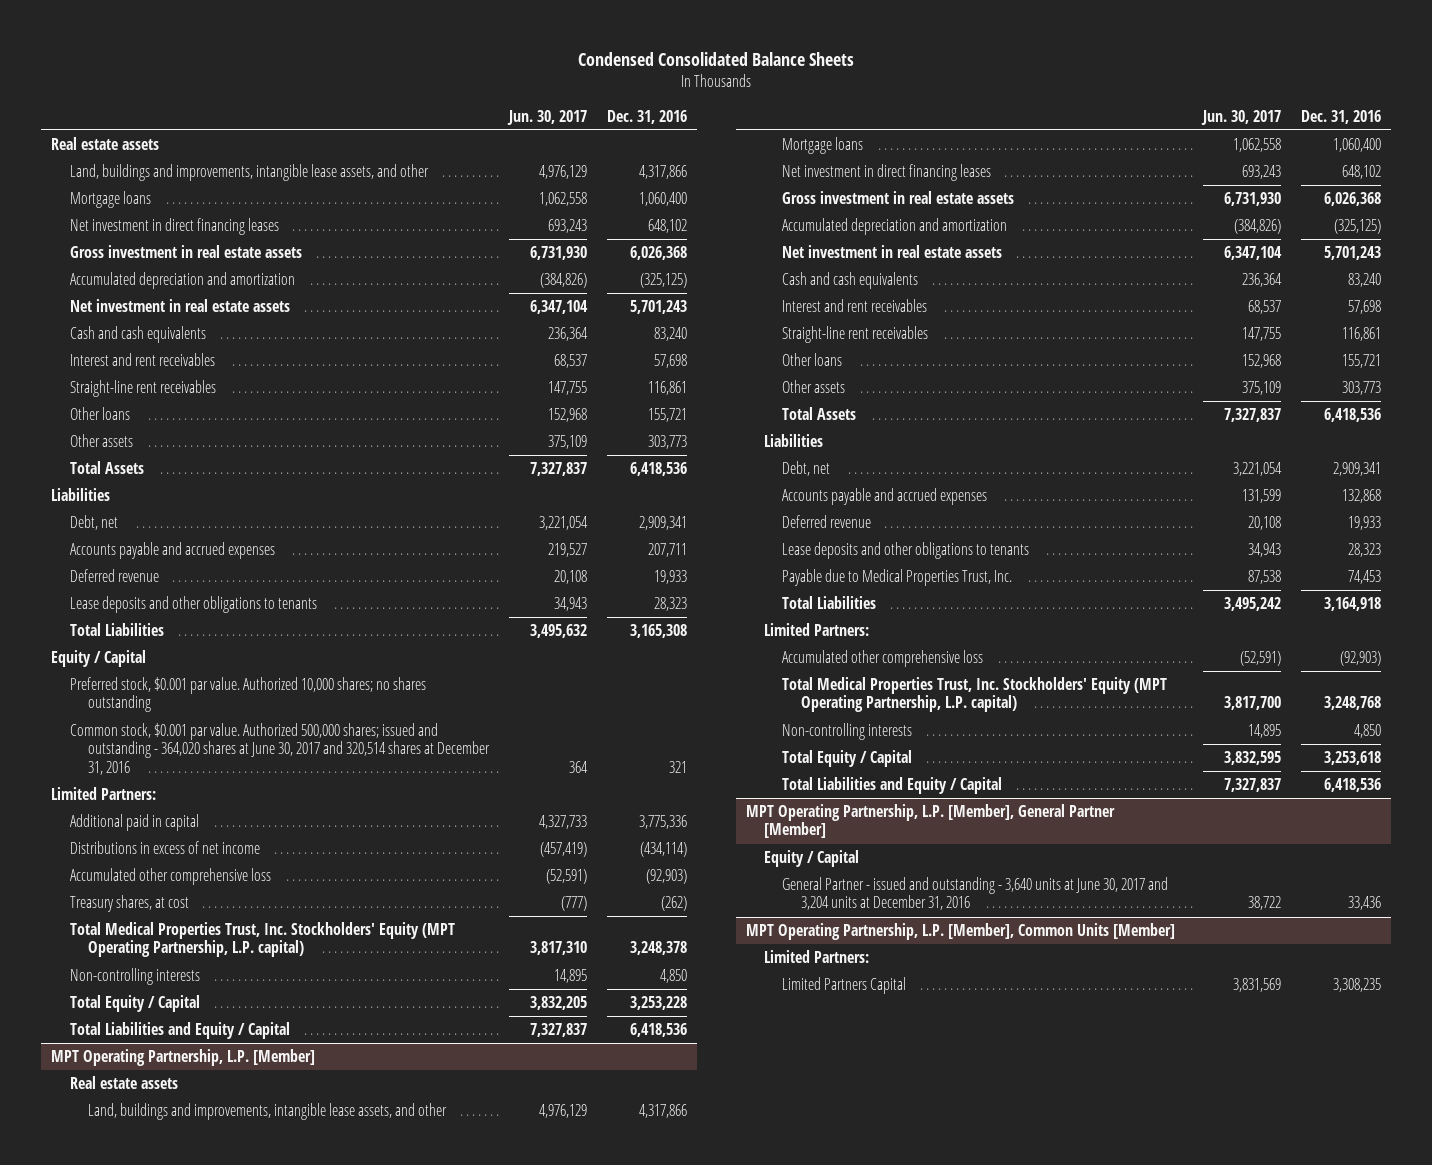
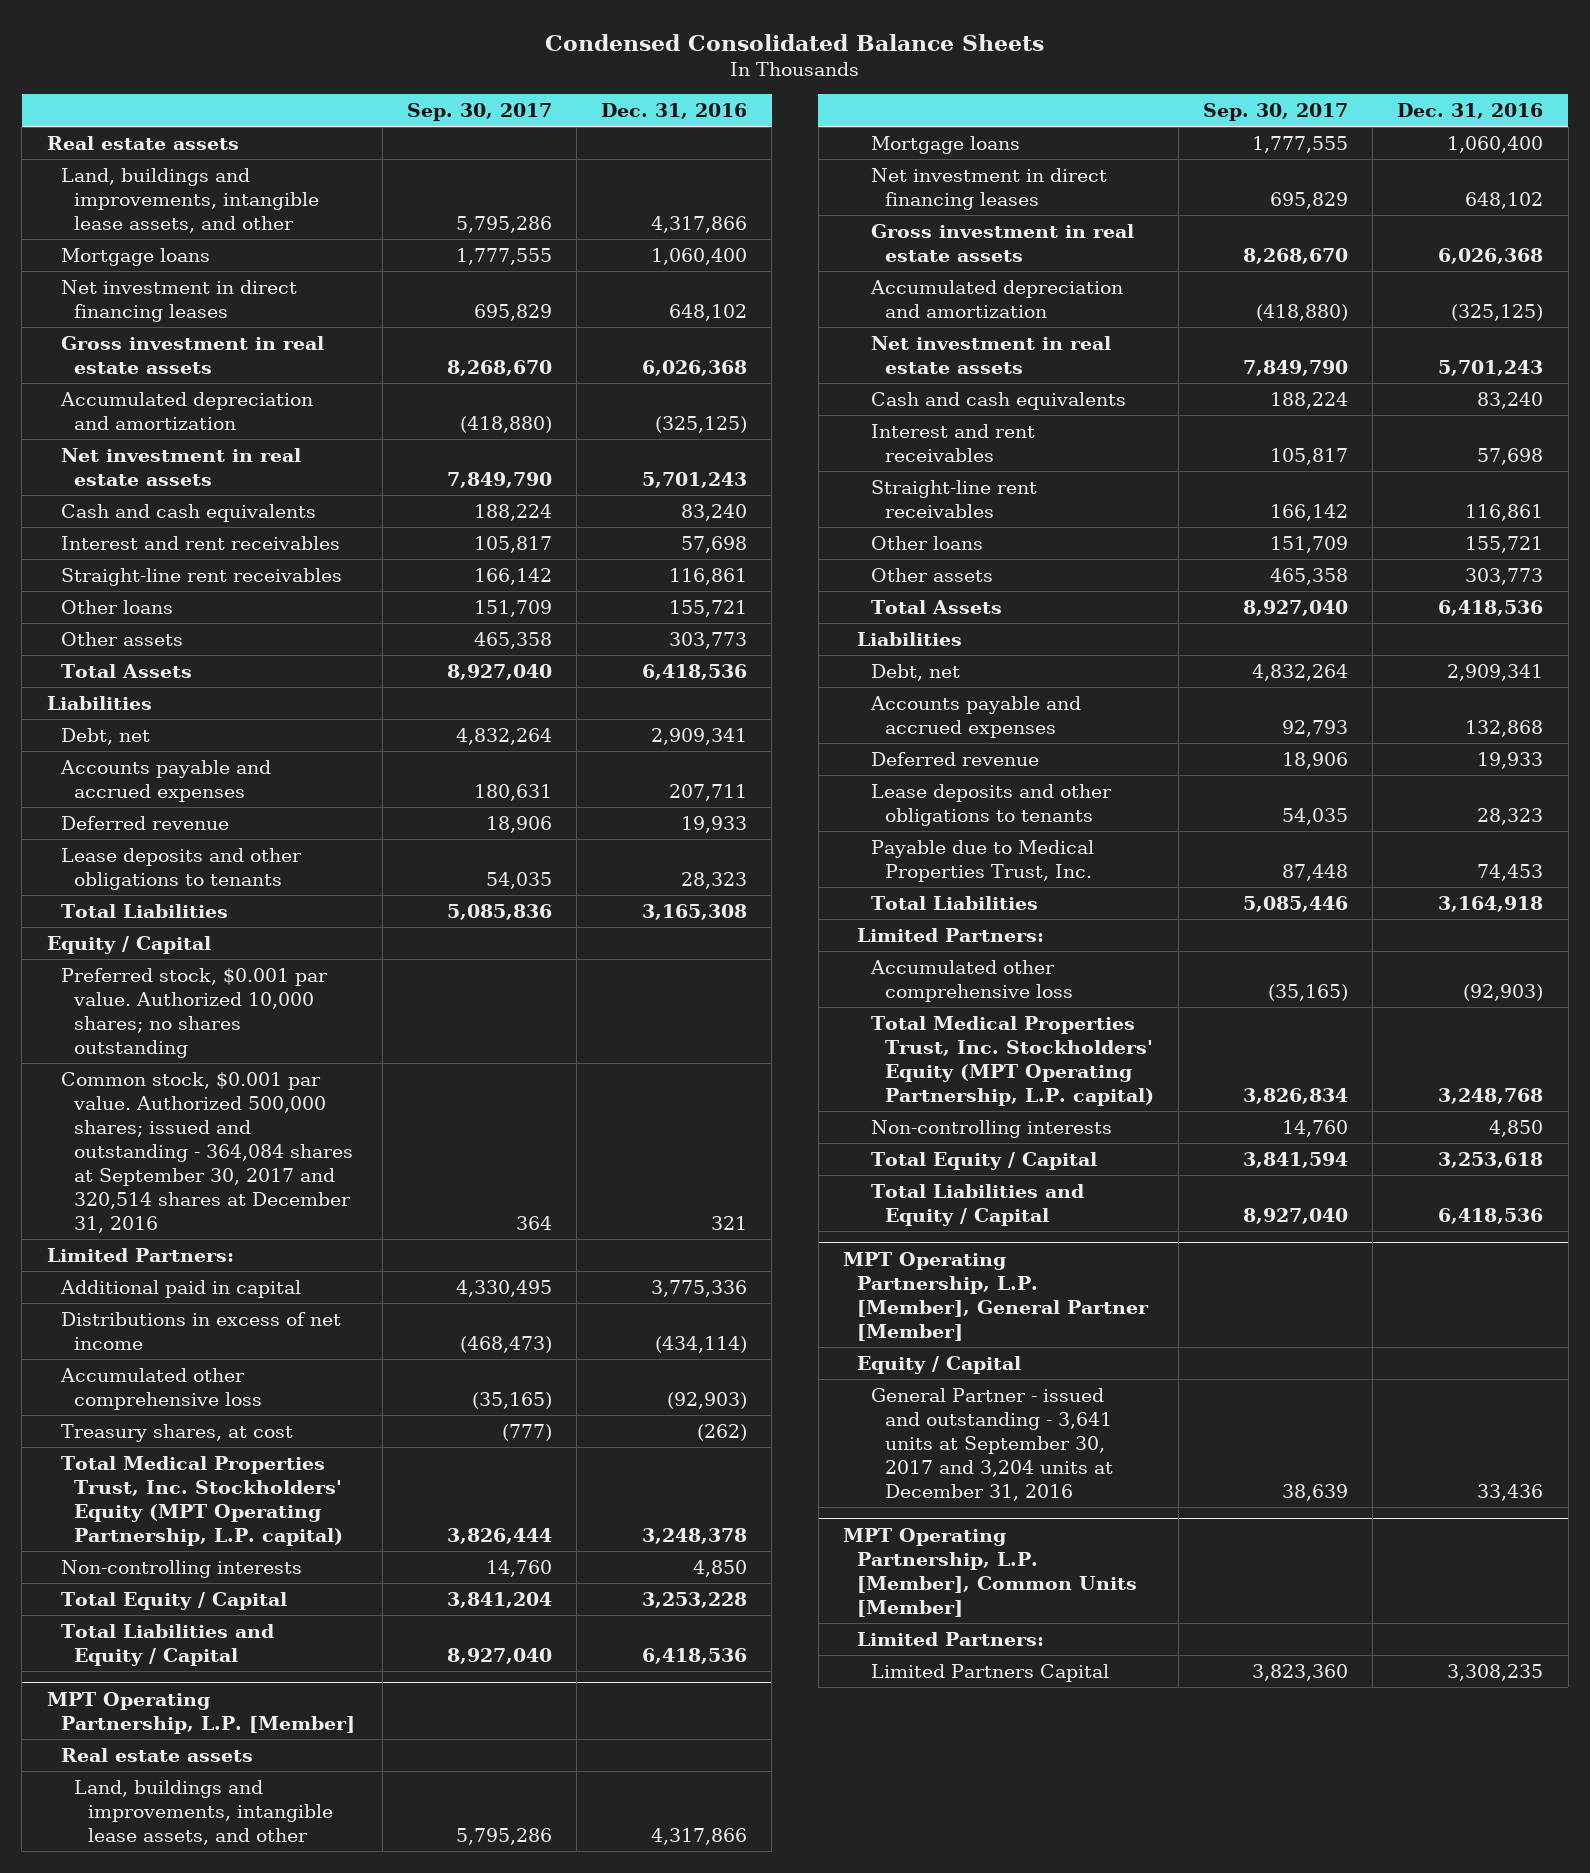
- | Jun. 30, 2017 | Dec. 31, 2016
+ | Sep. 30, 2017 | Dec. 31, 2016
- Common stock, $0.001 par value. Authorized 500,000 shares; issued and outstanding - 364,020 shares at June 30, 2017 and 320,514 shares at December 31, 2016 | 364 | 321
+ Common stock, $0.001 par value. Authorized 500,000 shares; issued and outstanding - 364,084 shares at September 30, 2017 and 320,514 shares at December 31, 2016 | 364 | 321
@ MPT Operating Partnership, L.P. [Member], General Partner [Member]
- General Partner - issued and outstanding - 3,640 units at June 30, 2017 and 3,204 units at December 31, 2016 | 38,722 | 33,436
+ General Partner - issued and outstanding - 3,641 units at September 30, 2017 and 3,204 units at December 31, 2016 | 38,639 | 33,436

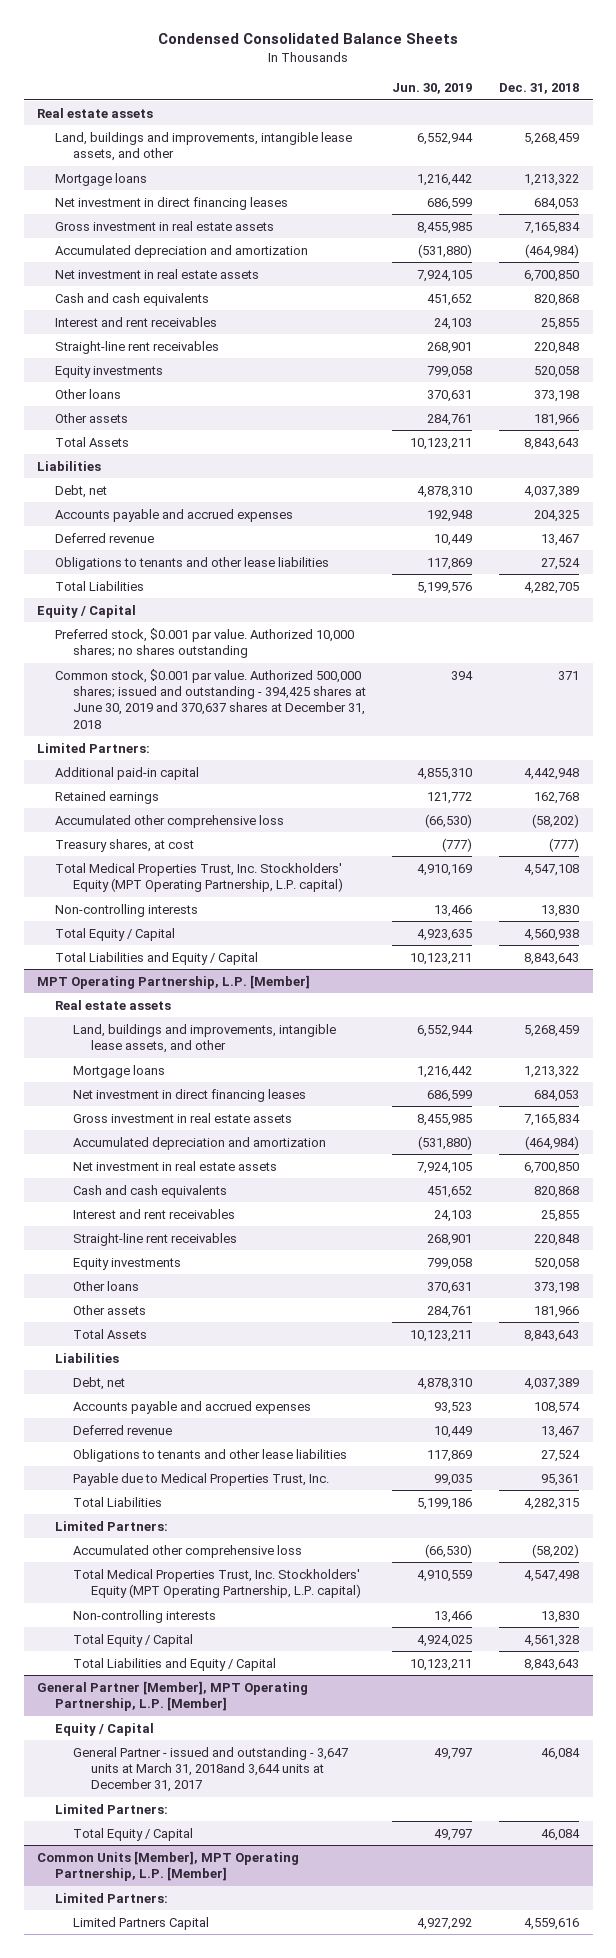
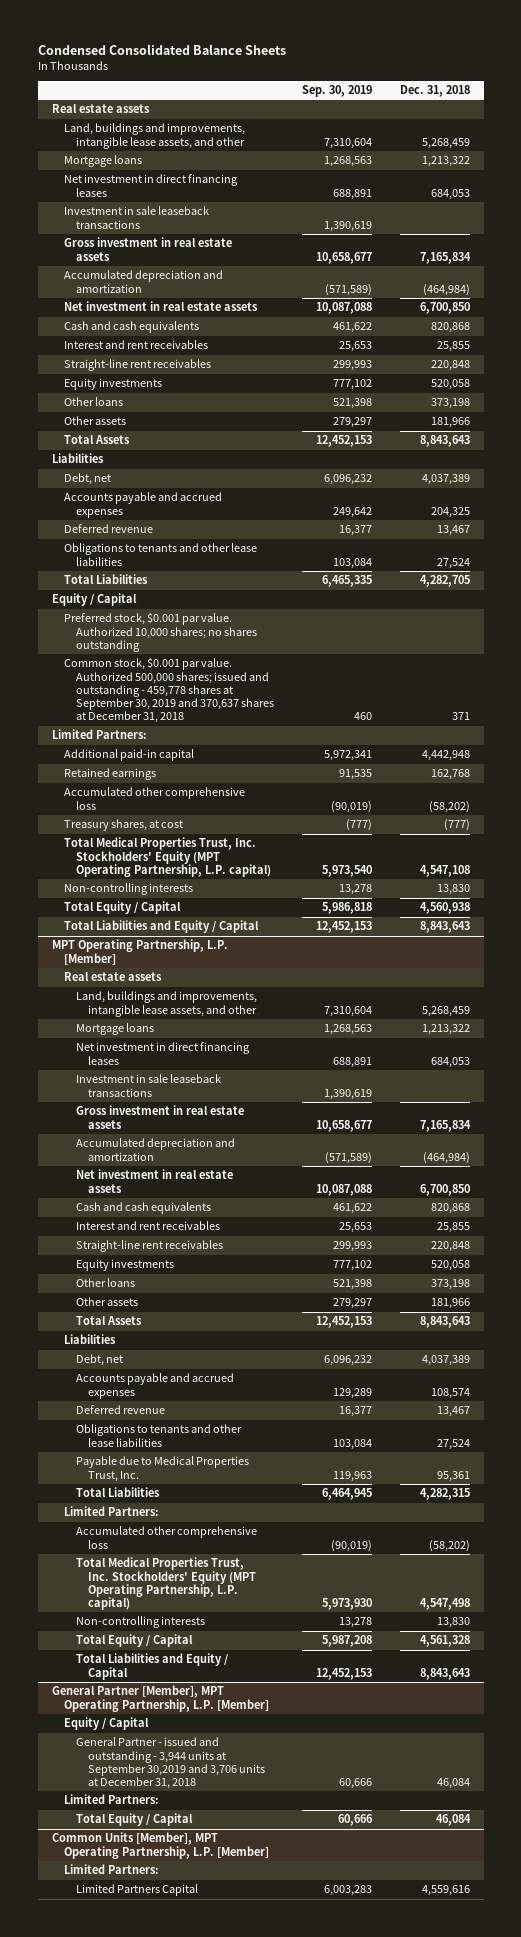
- | Jun. 30, 2019 | Dec. 31, 2018
+ | Sep. 30, 2019 | Dec. 31, 2018
+ Investment in sale leaseback transactions | 1,390,619 |
- Common stock, $0.001 par value. Authorized 500,000 shares; issued and outstanding - 394,425 shares at June 30, 2019 and 370,637 shares at December 31, 2018 | 394 | 371
+ Common stock, $0.001 par value. Authorized 500,000 shares; issued and outstanding - 459,778 shares at September 30, 2019 and 370,637 shares at December 31, 2018 | 460 | 371
@ MPT Operating Partnership, L.P. [Member]
+ Investment in sale leaseback transactions | 1,390,619 |
@ General Partner [Member], MPT Operating Partnership, L.P. [Member]
- General Partner - issued and outstanding - 3,647 units at March 31, 2018and 3,644 units at December 31, 2017 | 49,797 | 46,084
+ General Partner - issued and outstanding - 3,944 units at September 30,2019 and 3,706 units at December 31, 2018 | 60,666 | 46,084

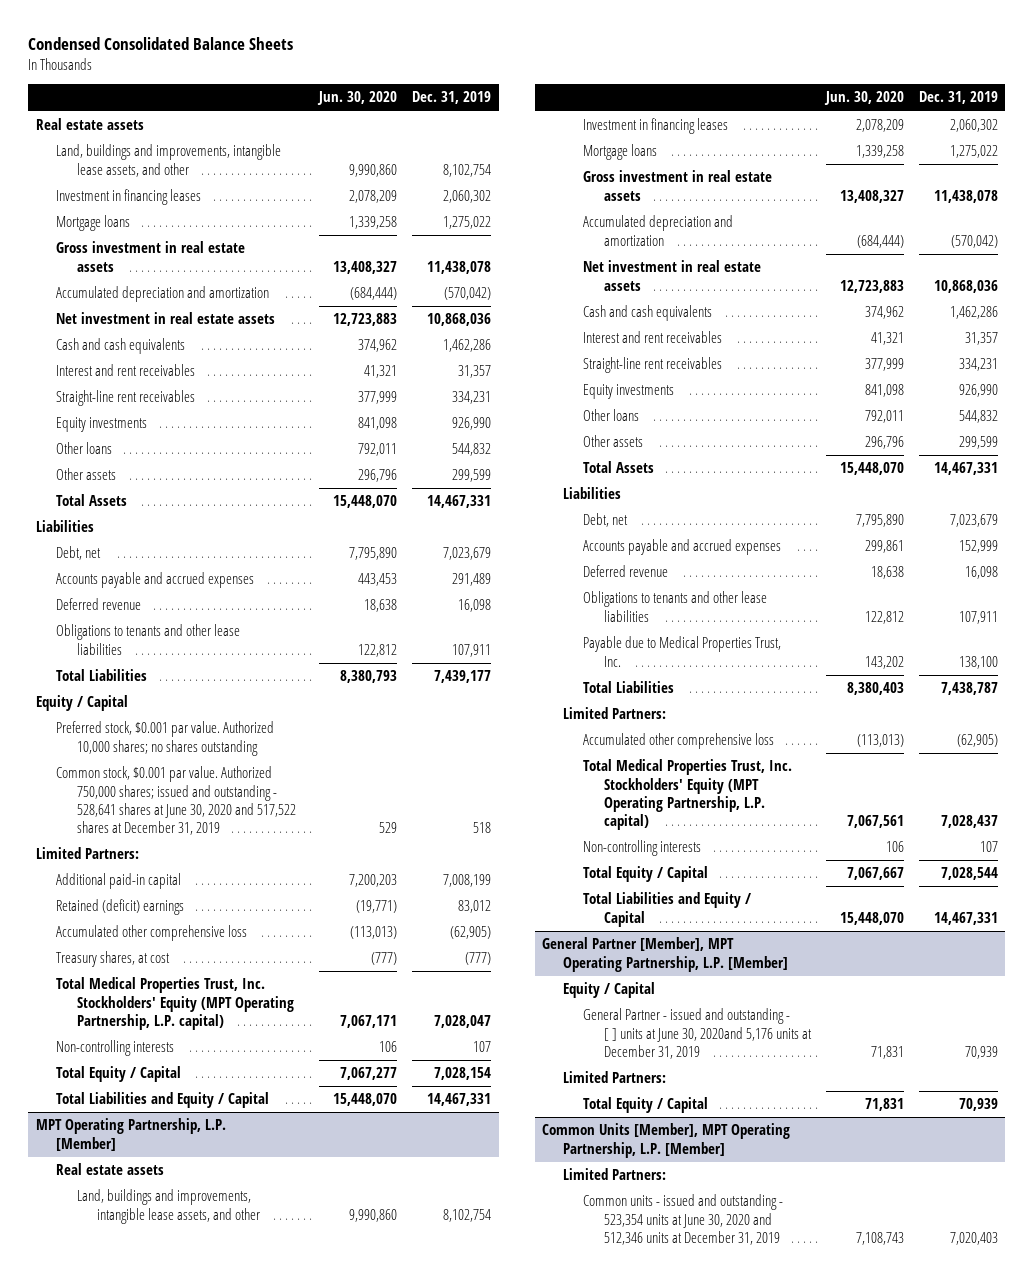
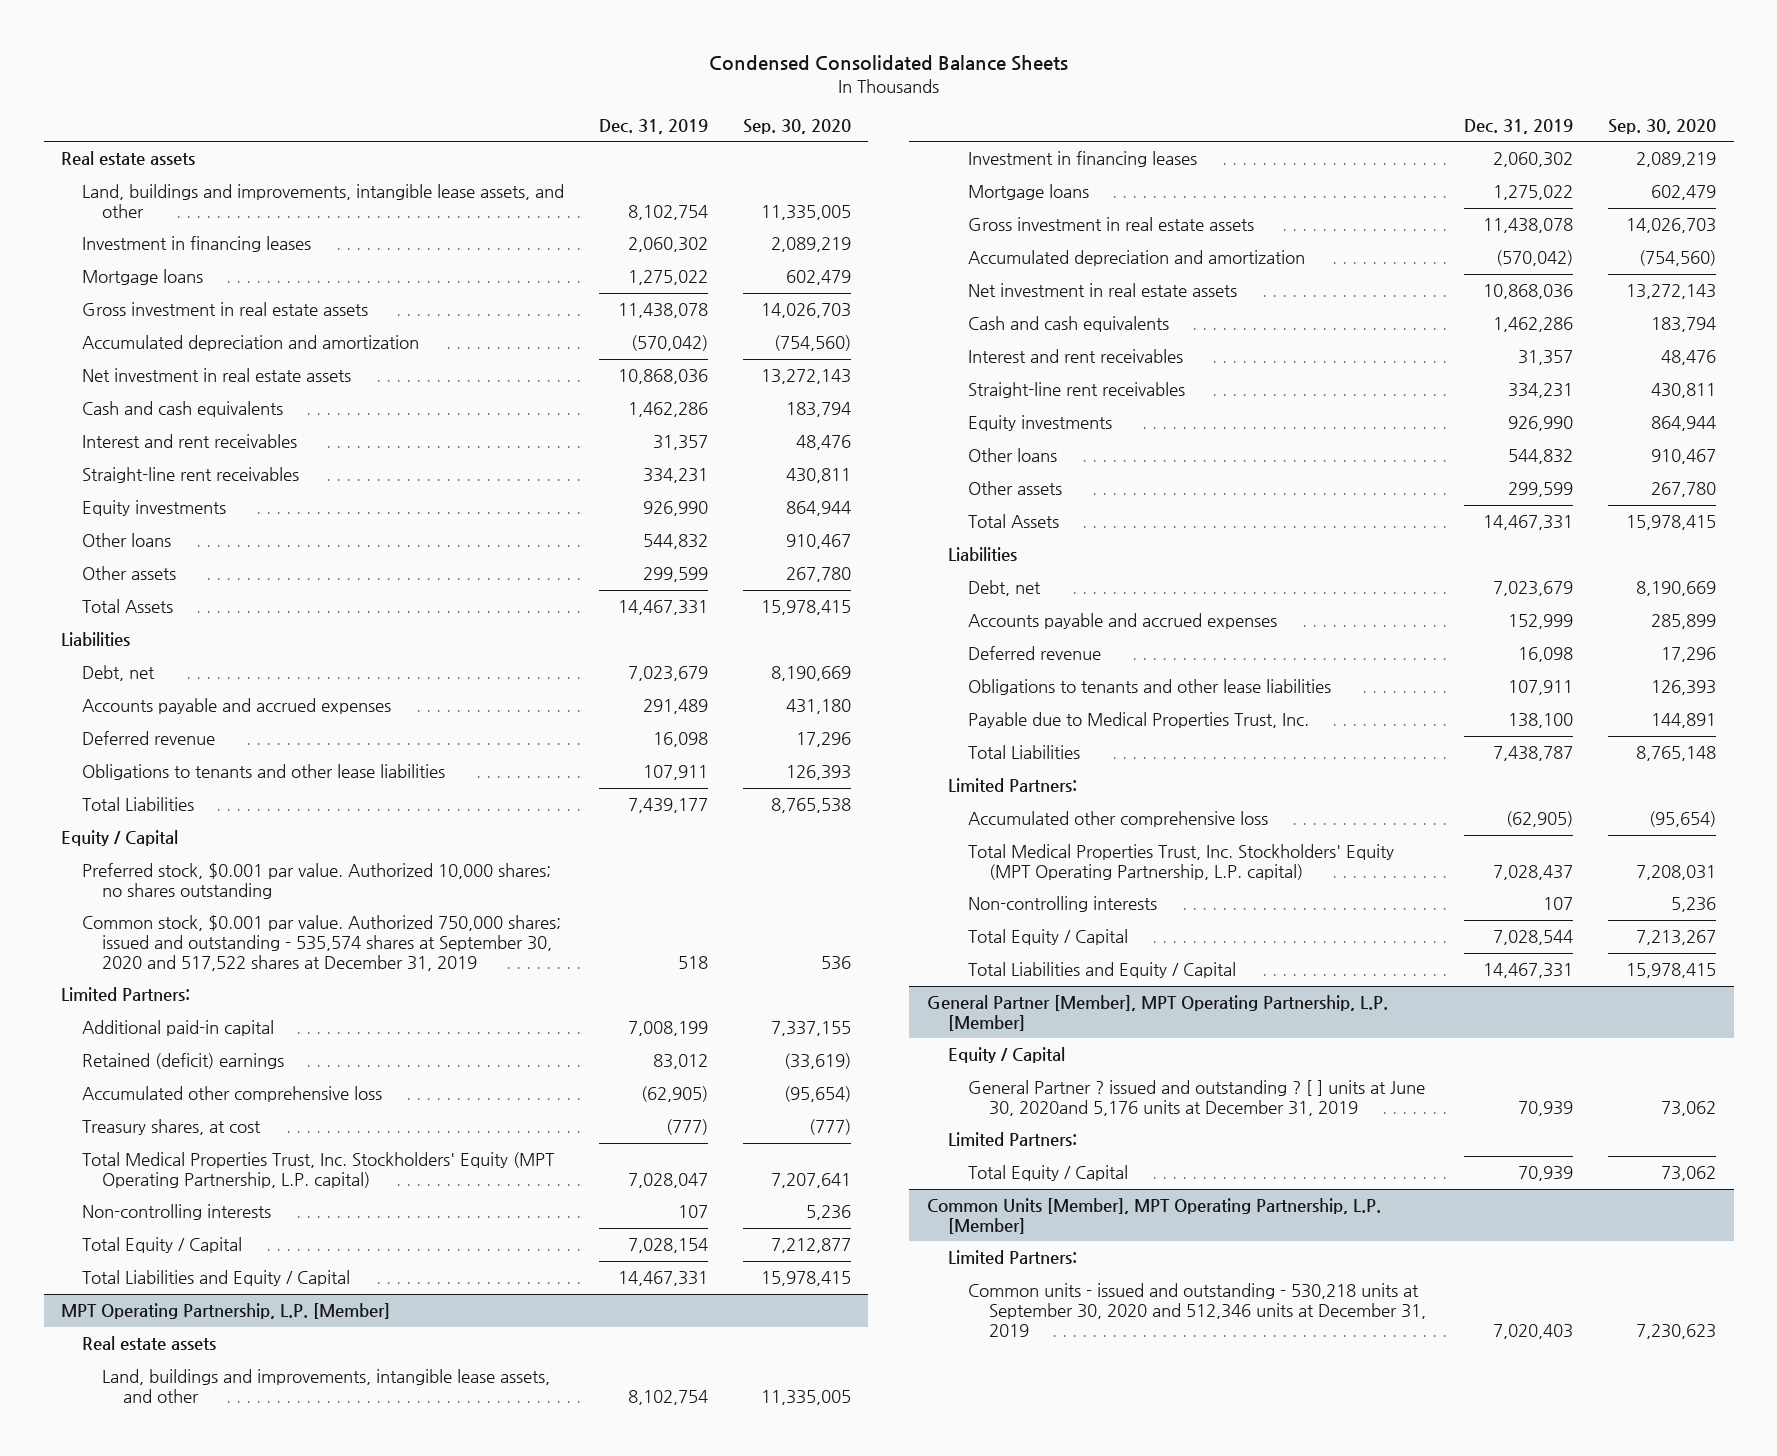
- | Jun. 30, 2020 | Dec. 31, 2019
+ | Dec. 31, 2019 | Sep. 30, 2020
- Common stock, $0.001 par value. Authorized 750,000 shares; issued and outstanding - 528,641 shares at June 30, 2020 and 517,522 shares at December 31, 2019 | 529 | 518
+ Common stock, $0.001 par value. Authorized 750,000 shares; issued and outstanding - 535,574 shares at September 30, 2020 and 517,522 shares at December 31, 2019 | 518 | 536
@ General Partner [Member], MPT Operating Partnership, L.P. [Member]
- General Partner - issued and outstanding - [ ] units at June 30, 2020and 5,176 units at December 31, 2019 | 71,831 | 70,939
+ General Partner ? issued and outstanding ? [ ] units at June 30, 2020and 5,176 units at December 31, 2019 | 70,939 | 73,062
@ Common Units [Member], MPT Operating Partnership, L.P. [Member]
- Common units - issued and outstanding - 523,354 units at June 30, 2020 and 512,346 units at December 31, 2019 | 7,108,743 | 7,020,403
+ Common units - issued and outstanding - 530,218 units at September 30, 2020 and 512,346 units at December 31, 2019 | 7,020,403 | 7,230,623

